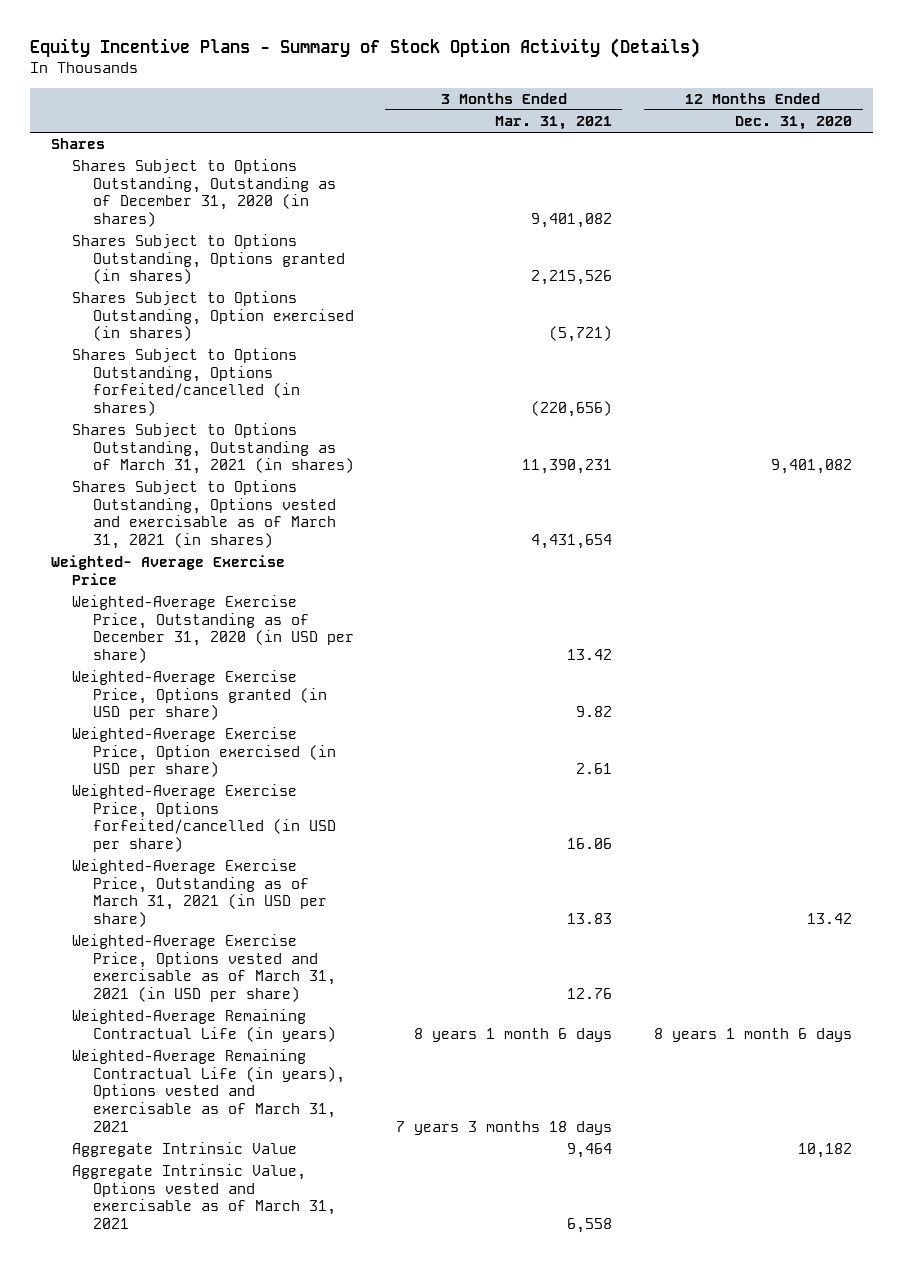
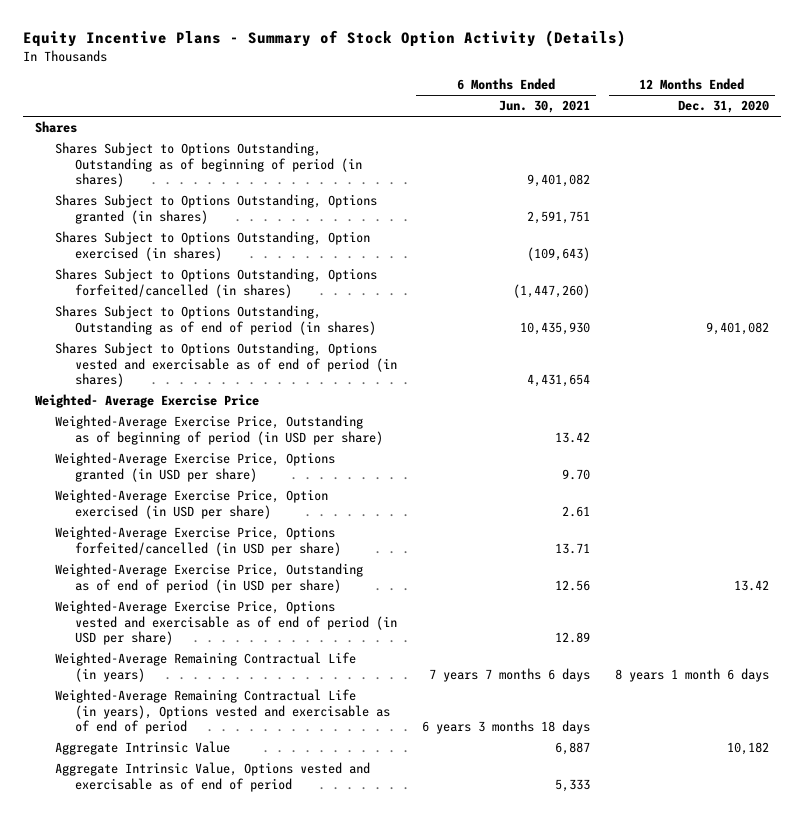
- | 3 Months Ended Mar. 31, 2021 | 12 Months Ended Dec. 31, 2020
+ | 6 Months Ended Jun. 30, 2021 | 12 Months Ended Dec. 31, 2020
- Shares Subject to Options Outstanding, Outstanding as of December 31, 2020 (in shares) | 9,401,082 |
+ Shares Subject to Options Outstanding, Outstanding as of beginning of period (in shares) | 9,401,082 |
- Shares Subject to Options Outstanding, Outstanding as of March 31, 2021 (in shares) | 11,390,231 | 9,401,082
- Shares Subject to Options Outstanding, Options vested and exercisable as of March 31, 2021 (in shares) | 4,431,654 |
+ Shares Subject to Options Outstanding, Outstanding as of end of period (in shares) | 10,435,930 | 9,401,082
+ Shares Subject to Options Outstanding, Options vested and exercisable as of end of period (in shares) | 4,431,654 |
- Weighted-Average Exercise Price, Outstanding as of December 31, 2020 (in USD per share) | 13.42 |
+ Weighted-Average Exercise Price, Outstanding as of beginning of period (in USD per share) | 13.42 |
- Weighted-Average Exercise Price, Outstanding as of March 31, 2021 (in USD per share) | 13.83 | 13.42
- Weighted-Average Exercise Price, Options vested and exercisable as of March 31, 2021 (in USD per share) | 12.76 |
+ Weighted-Average Exercise Price, Outstanding as of end of period (in USD per share) | 12.56 | 13.42
+ Weighted-Average Exercise Price, Options vested and exercisable as of end of period (in USD per share) | 12.89 |
- Weighted-Average Remaining Contractual Life (in years), Options vested and exercisable as of March 31, 2021 | 7 years 3 months 18 days |
+ Weighted-Average Remaining Contractual Life (in years), Options vested and exercisable as of end of period | 6 years 3 months 18 days |
- Aggregate Intrinsic Value, Options vested and exercisable as of March 31, 2021 | 6,558 |
+ Aggregate Intrinsic Value, Options vested and exercisable as of end of period | 5,333 |

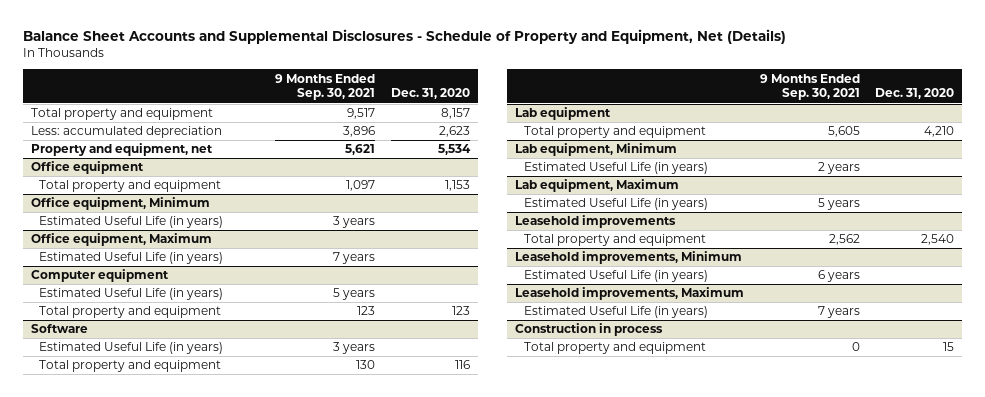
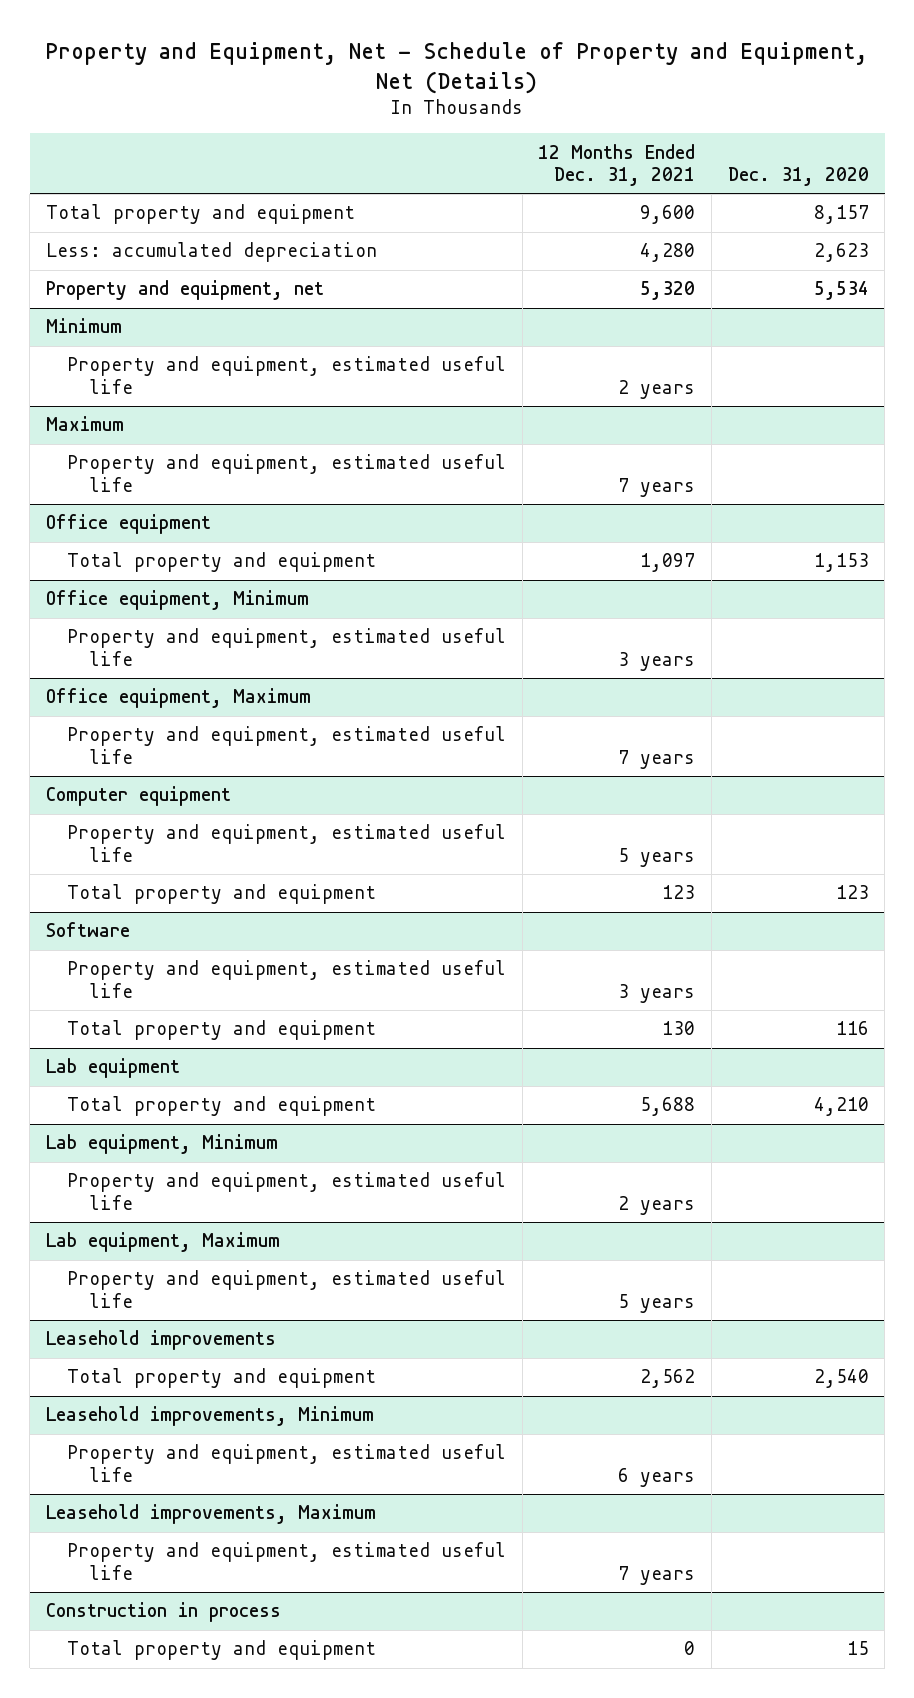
- Balance Sheet Accounts and Supplemental Disclosures - Schedule of Property and Equipment, Net (Details)
+ Property and Equipment, Net - Schedule of Property and Equipment, Net (Details)
- | 9 Months Ended Sep. 30, 2021 | Dec. 31, 2020
+ | 12 Months Ended Dec. 31, 2021 | Dec. 31, 2020
+ Minimum
+ Property and equipment, estimated useful life | 2 years |
+ Maximum
+ Property and equipment, estimated useful life | 7 years |
@ Office equipment, Minimum
- Estimated Useful Life (in years) | 3 years |
+ Property and equipment, estimated useful life | 3 years |
@ Office equipment, Maximum
- Estimated Useful Life (in years) | 7 years |
+ Property and equipment, estimated useful life | 7 years |
@ Computer equipment
- Estimated Useful Life (in years) | 5 years |
+ Property and equipment, estimated useful life | 5 years |
@ Software
- Estimated Useful Life (in years) | 3 years |
+ Property and equipment, estimated useful life | 3 years |
@ Lab equipment, Minimum
- Estimated Useful Life (in years) | 2 years |
+ Property and equipment, estimated useful life | 2 years |
@ Lab equipment, Maximum
- Estimated Useful Life (in years) | 5 years |
+ Property and equipment, estimated useful life | 5 years |
@ Leasehold improvements, Minimum
- Estimated Useful Life (in years) | 6 years |
+ Property and equipment, estimated useful life | 6 years |
@ Leasehold improvements, Maximum
- Estimated Useful Life (in years) | 7 years |
+ Property and equipment, estimated useful life | 7 years |

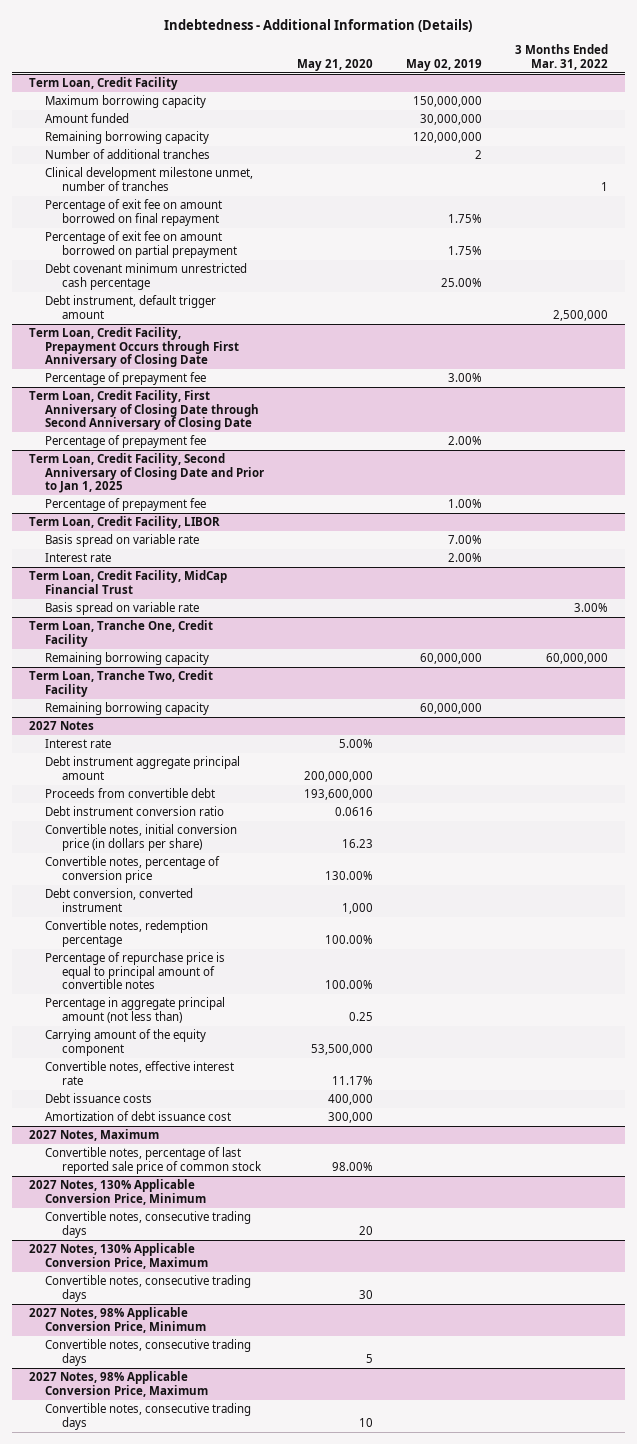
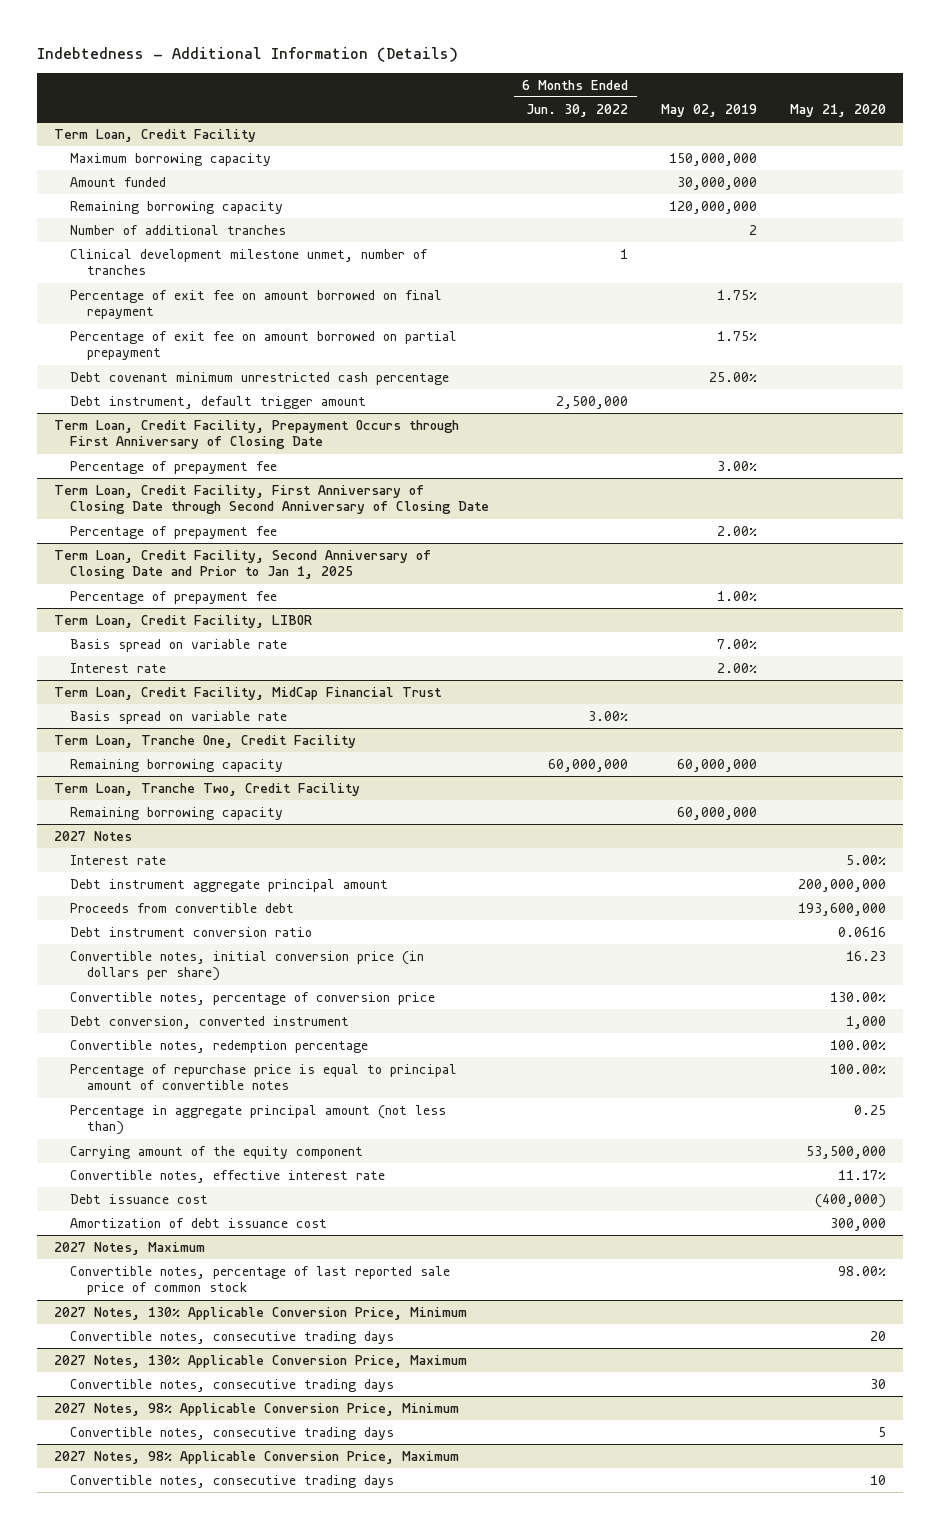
- | May 21, 2020 | May 02, 2019 | 3 Months Ended Mar. 31, 2022
+ | 6 Months Ended Jun. 30, 2022 | May 02, 2019 | May 21, 2020
@ 2027 Notes
- Debt issuance costs | 400,000 | |
+ Debt issuance cost | | | (400,000)

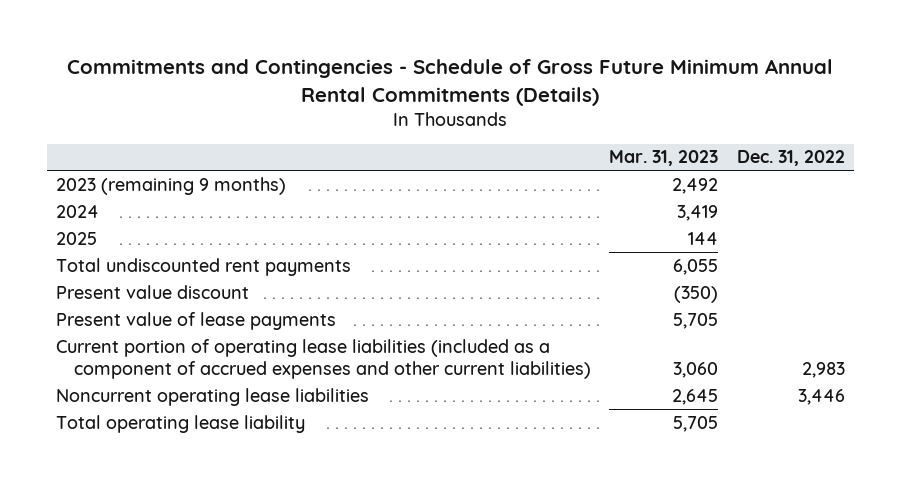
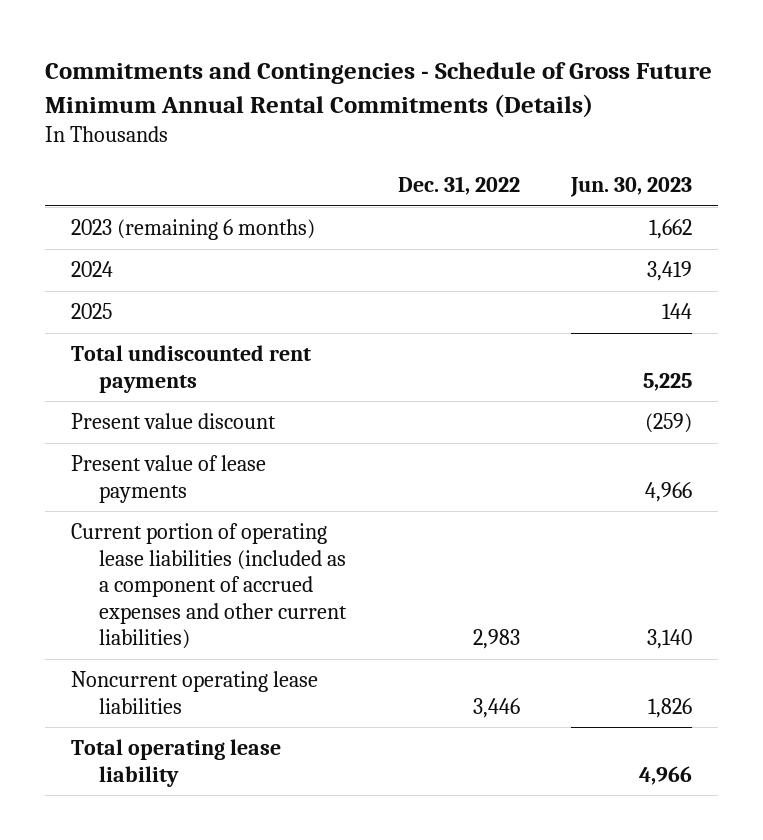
- | Mar. 31, 2023 | Dec. 31, 2022
+ | Dec. 31, 2022 | Jun. 30, 2023
- 2023 (remaining 9 months) | 2,492 |
+ 2023 (remaining 6 months) | | 1,662

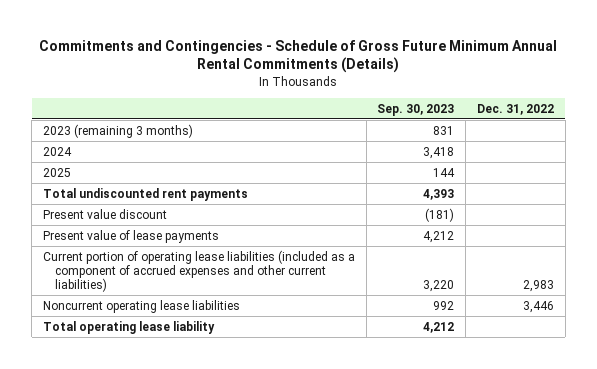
- | Dec. 31, 2022 | Jun. 30, 2023
+ | Sep. 30, 2023 | Dec. 31, 2022
- 2023 (remaining 6 months) | | 1,662
+ 2023 (remaining 3 months) | 831 |

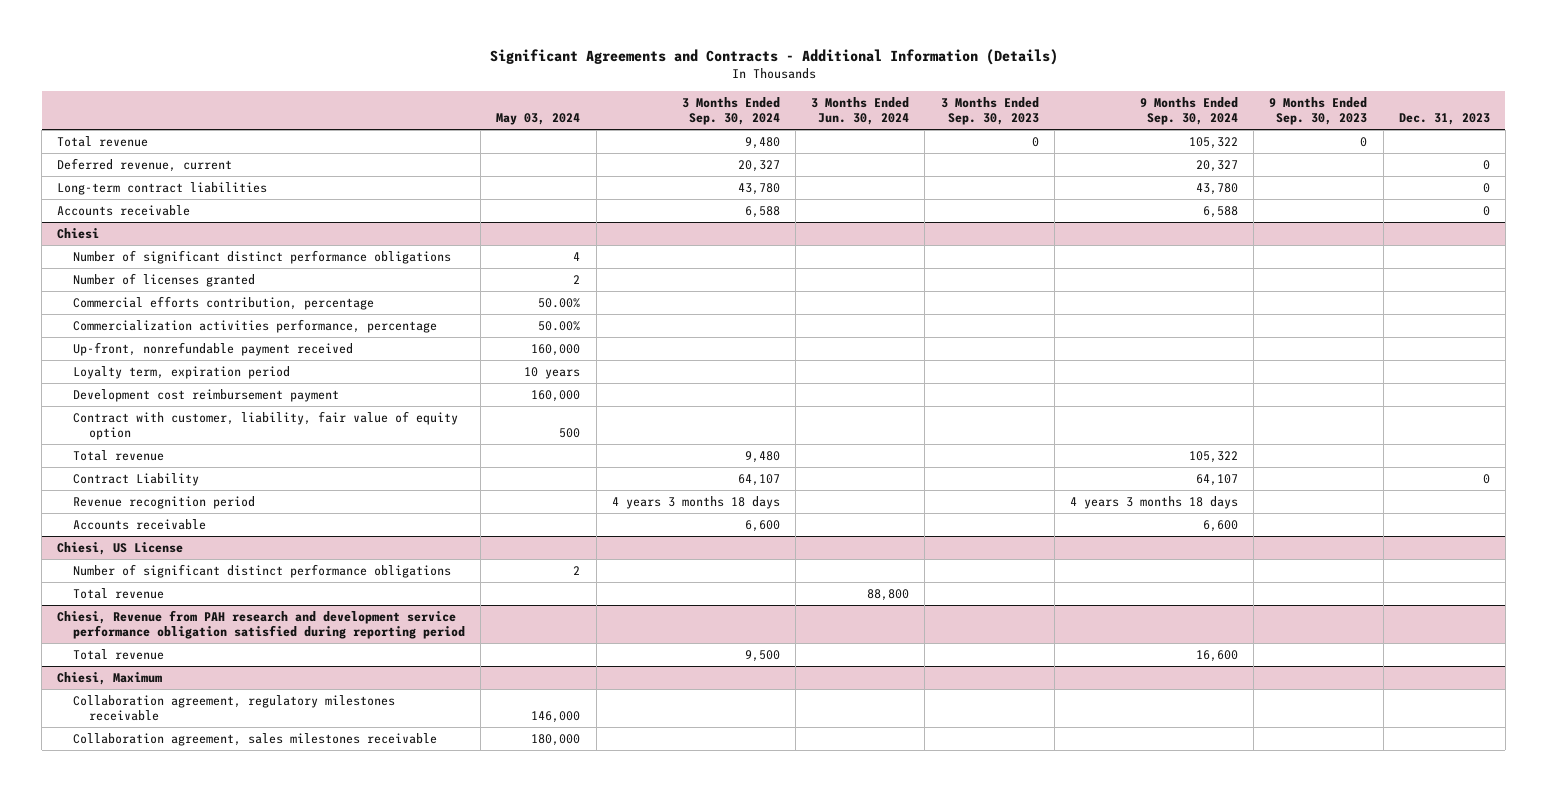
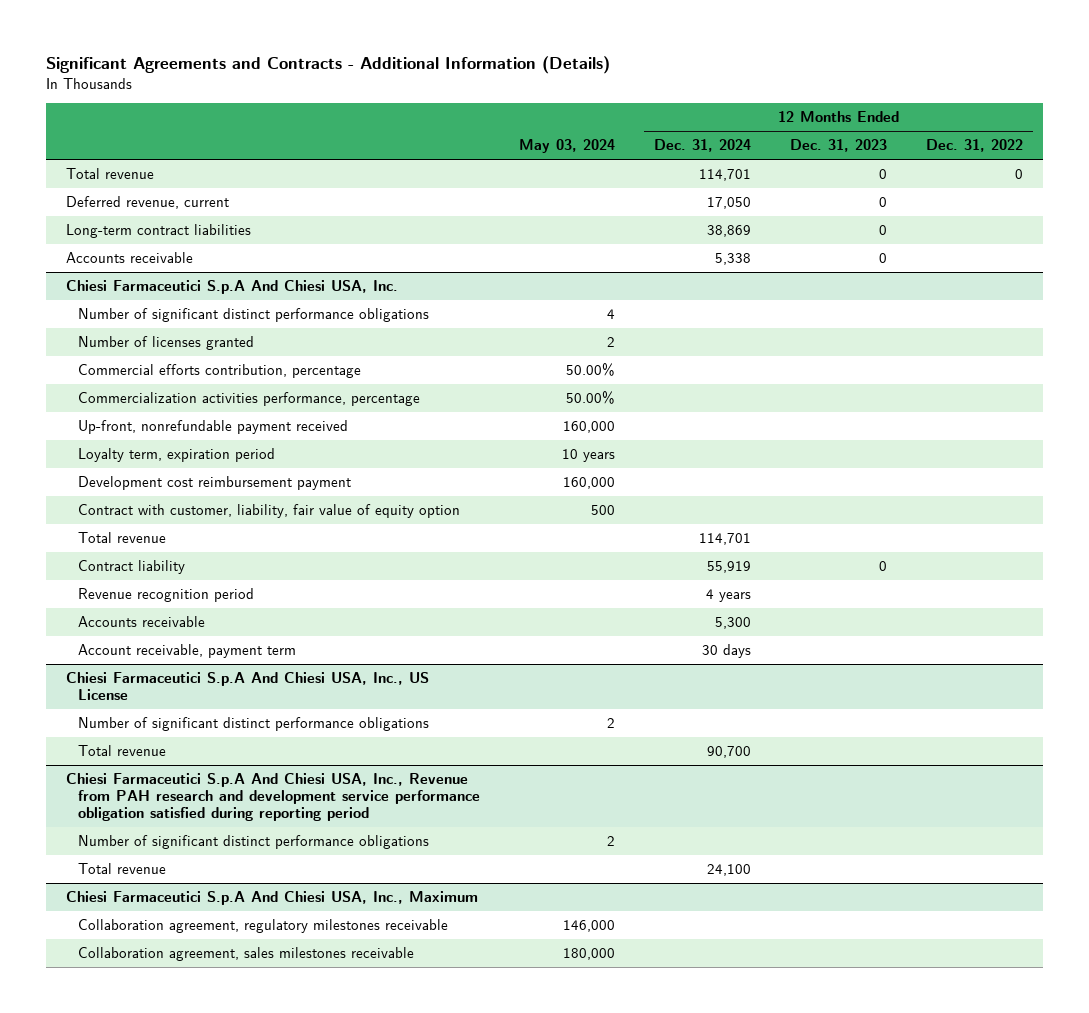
- | May 03, 2024 | 3 Months Ended Sep. 30, 2024 | 3 Months Ended Jun. 30, 2024 | 3 Months Ended Sep. 30, 2023 | 9 Months Ended Sep. 30, 2024 | 9 Months Ended Sep. 30, 2023 | Dec. 31, 2023
+ | May 03, 2024 | 12 Months Ended Dec. 31, 2024 | 12 Months Ended Dec. 31, 2023 | 12 Months Ended Dec. 31, 2022
- Chiesi
+ Chiesi Farmaceutici S.p.A And Chiesi USA, Inc.
- Contract Liability | | 64,107 | | | 64,107 | | 0
+ Contract liability | | 55,919 | 0 |
- Chiesi, US License
+ Account receivable, payment term | | 30 days | |
+ Chiesi Farmaceutici S.p.A And Chiesi USA, Inc., US License
- Chiesi, Revenue from PAH research and development service performance obligation satisfied during reporting period
+ Chiesi Farmaceutici S.p.A And Chiesi USA, Inc., Revenue from PAH research and development service performance obligation satisfied during reporting period
+ Number of significant distinct performance obligations | 2 | | |
- Chiesi, Maximum
+ Chiesi Farmaceutici S.p.A And Chiesi USA, Inc., Maximum

